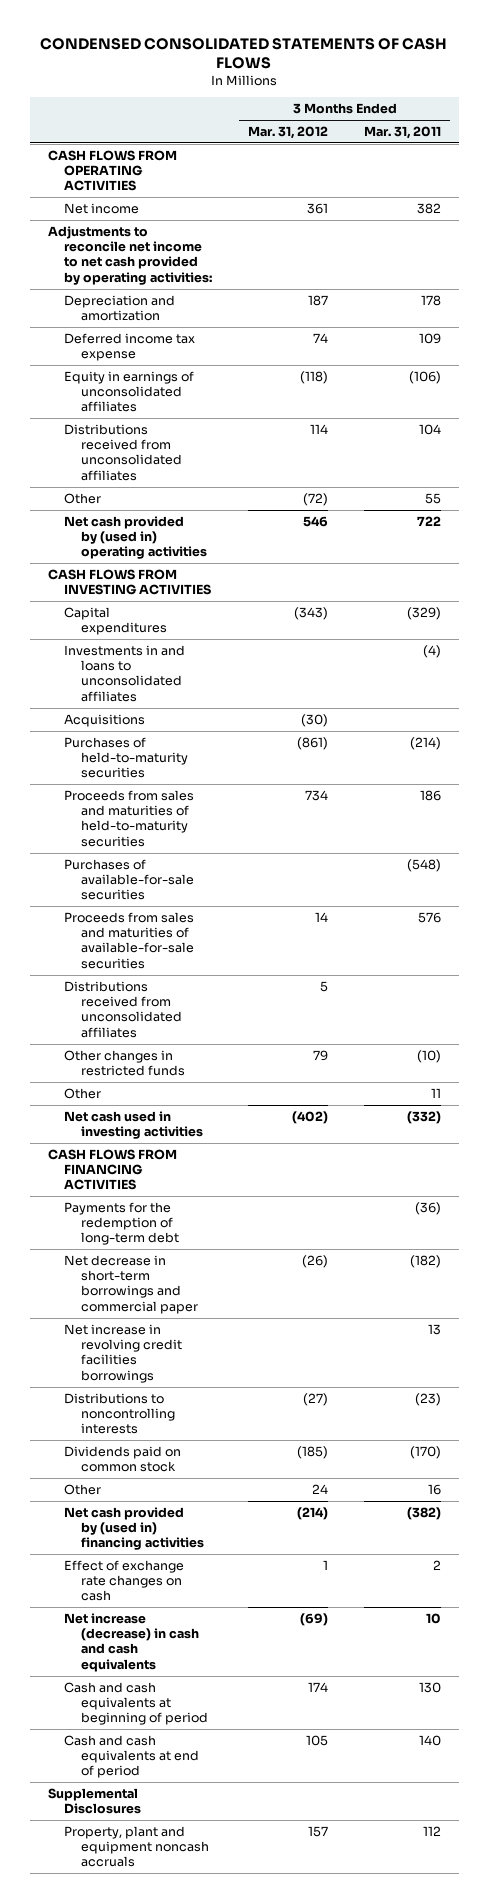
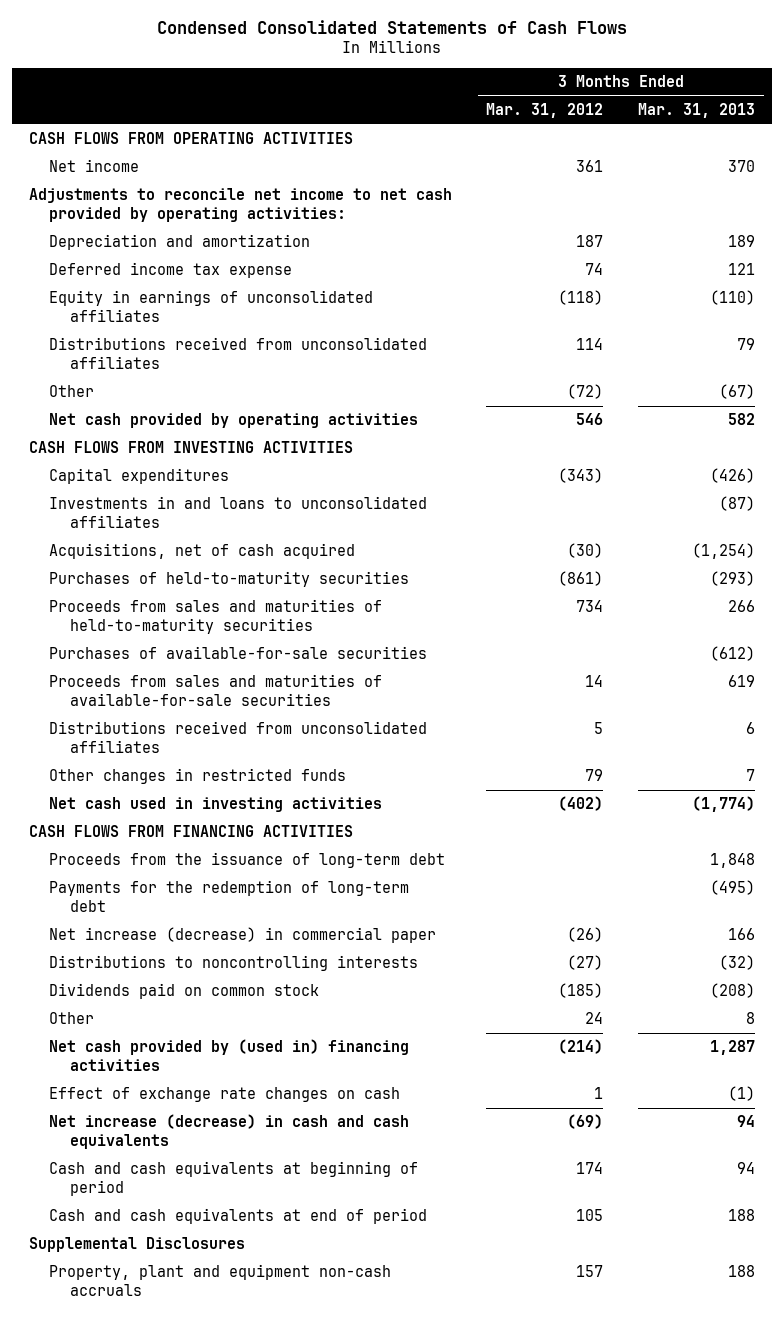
- CONDENSED CONSOLIDATED STATEMENTS OF CASH FLOWS
+ Condensed Consolidated Statements of Cash Flows
- | 3 Months Ended Mar. 31, 2012 | 3 Months Ended Mar. 31, 2011
+ | 3 Months Ended Mar. 31, 2012 | 3 Months Ended Mar. 31, 2013
- Net cash provided by (used in) operating activities | 546 | 722
+ Net cash provided by operating activities | 546 | 582
- Acquisitions | (30) |
+ Acquisitions, net of cash acquired | (30) | (1,254)
- Other | | 11
+ Proceeds from the issuance of long-term debt | | 1,848
- Net decrease in short-term borrowings and commercial paper | (26) | (182)
- Net increase in revolving credit facilities borrowings | | 13
+ Net increase (decrease) in commercial paper | (26) | 166
- Property, plant and equipment noncash accruals | 157 | 112
+ Property, plant and equipment non-cash accruals | 157 | 188

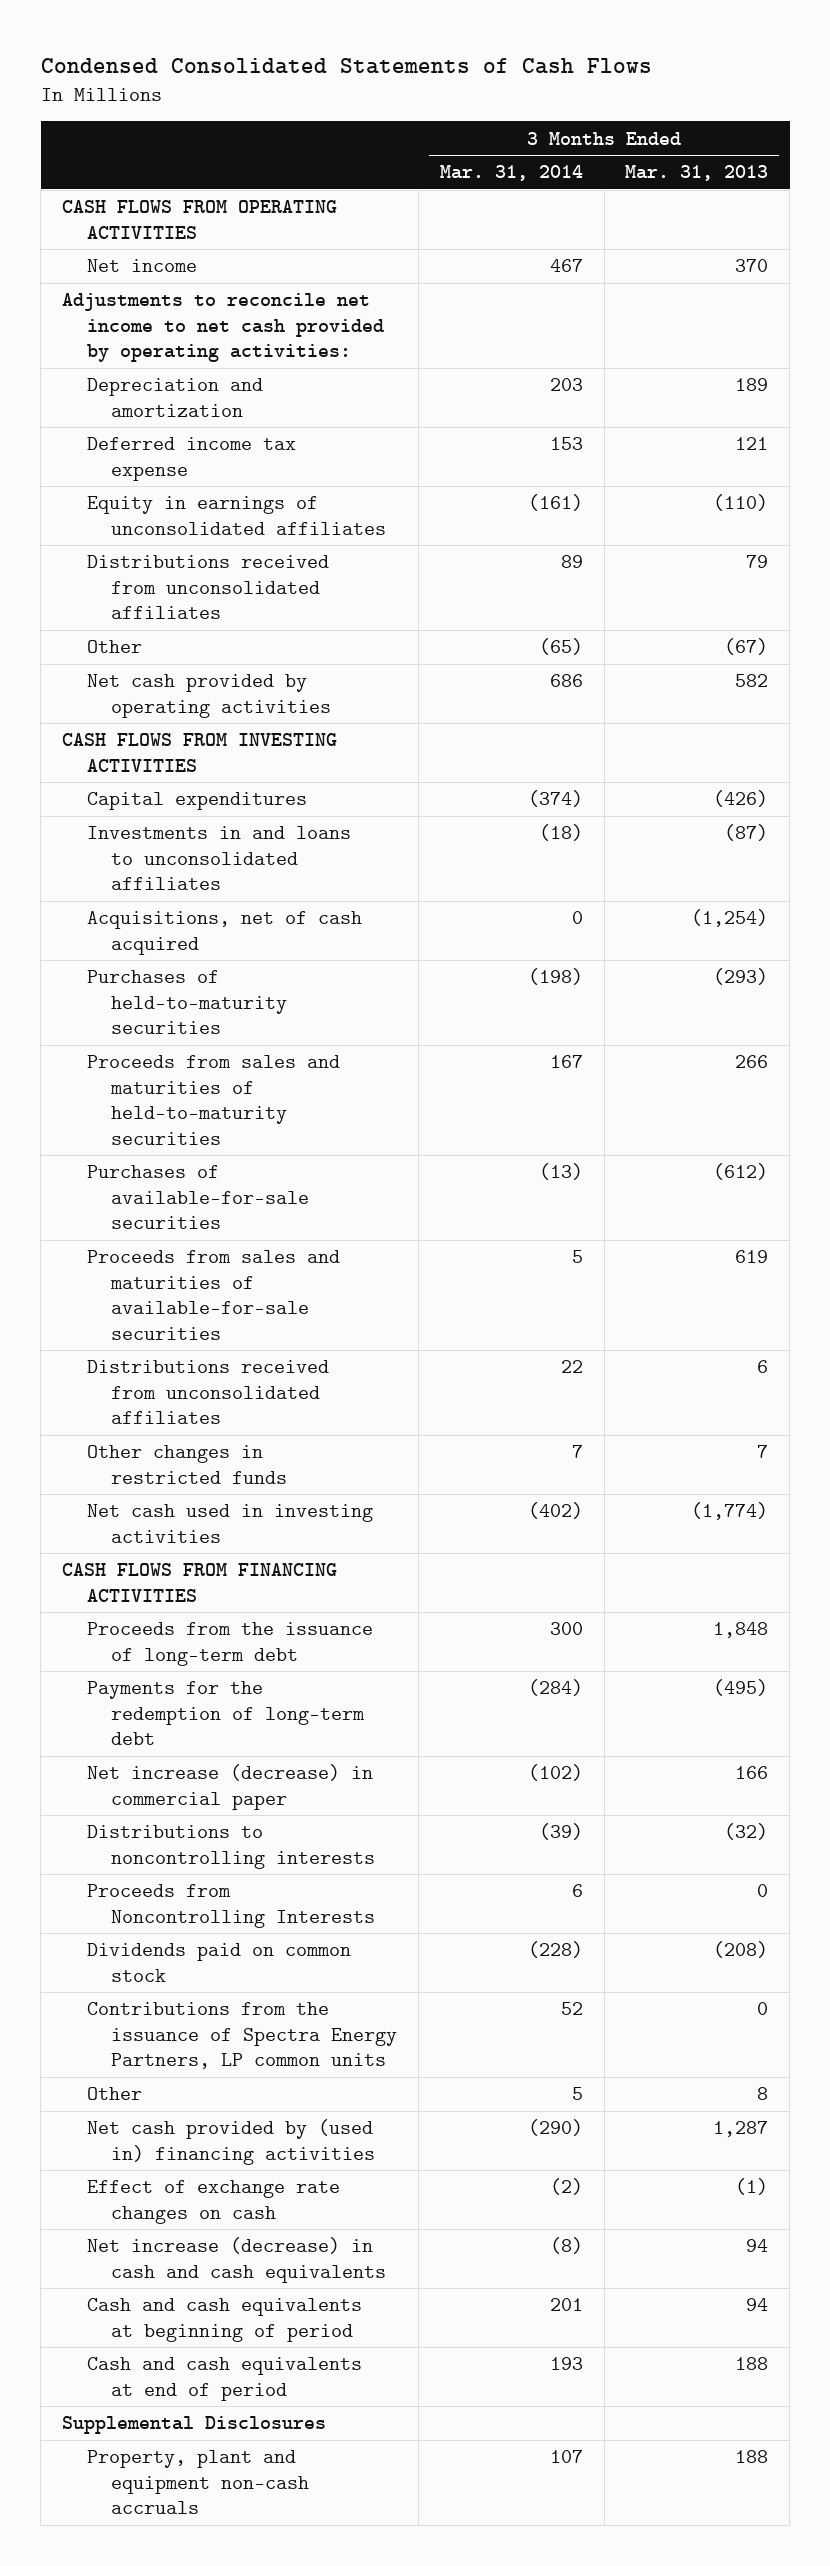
- | 3 Months Ended Mar. 31, 2012 | 3 Months Ended Mar. 31, 2013
+ | 3 Months Ended Mar. 31, 2014 | 3 Months Ended Mar. 31, 2013
+ Proceeds from Noncontrolling Interests | 6 | 0
+ Contributions from the issuance of Spectra Energy Partners, LP common units | 52 | 0

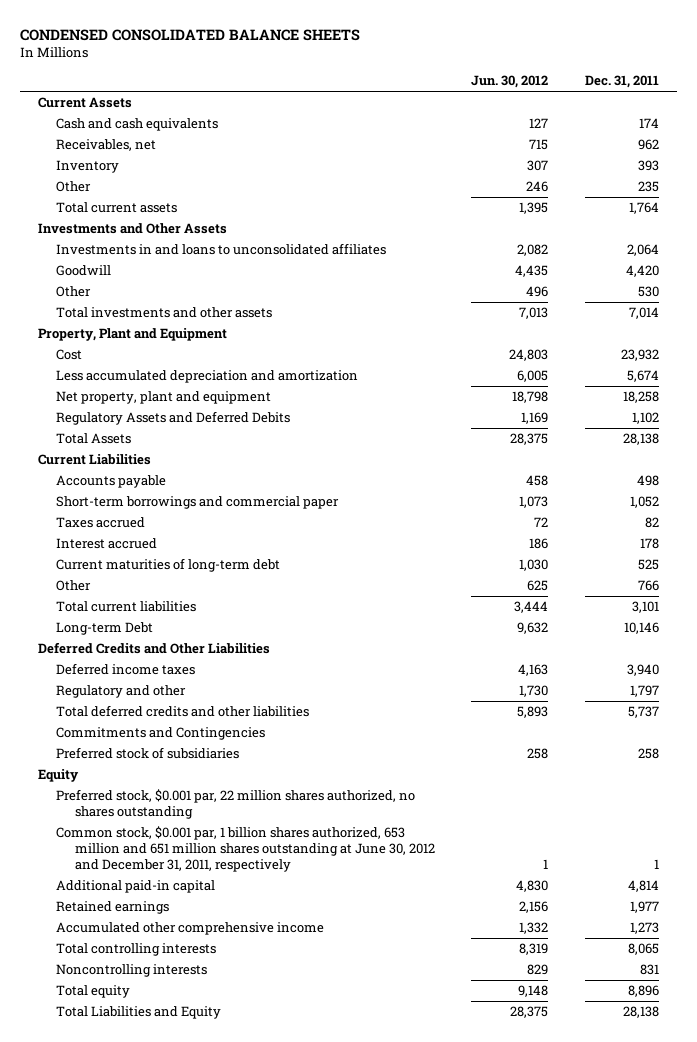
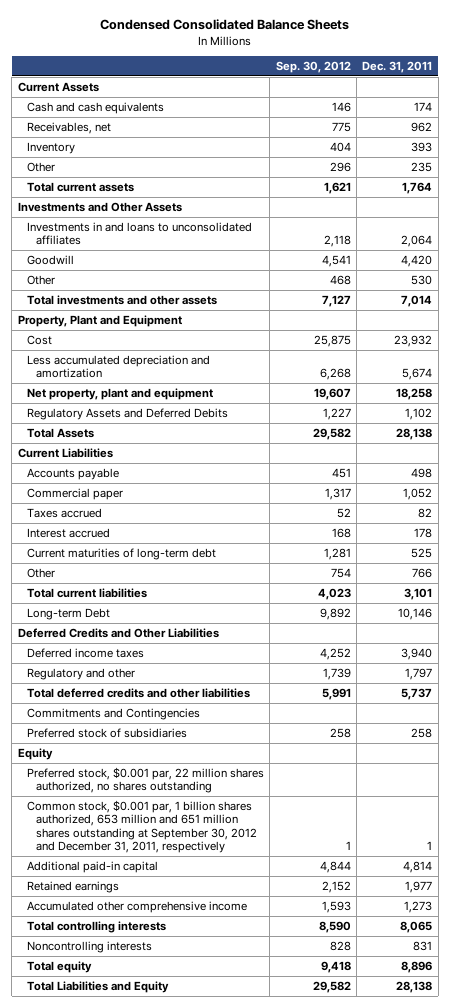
- CONDENSED CONSOLIDATED BALANCE SHEETS
+ Condensed Consolidated Balance Sheets
- | Jun. 30, 2012 | Dec. 31, 2011
+ | Sep. 30, 2012 | Dec. 31, 2011
- Short-term borrowings and commercial paper | 1,073 | 1,052
+ Commercial paper | 1,317 | 1,052
- Common stock, $0.001 par, 1 billion shares authorized, 653 million and 651 million shares outstanding at June 30, 2012 and December 31, 2011, respectively | 1 | 1
+ Common stock, $0.001 par, 1 billion shares authorized, 653 million and 651 million shares outstanding at September 30, 2012 and December 31, 2011, respectively | 1 | 1

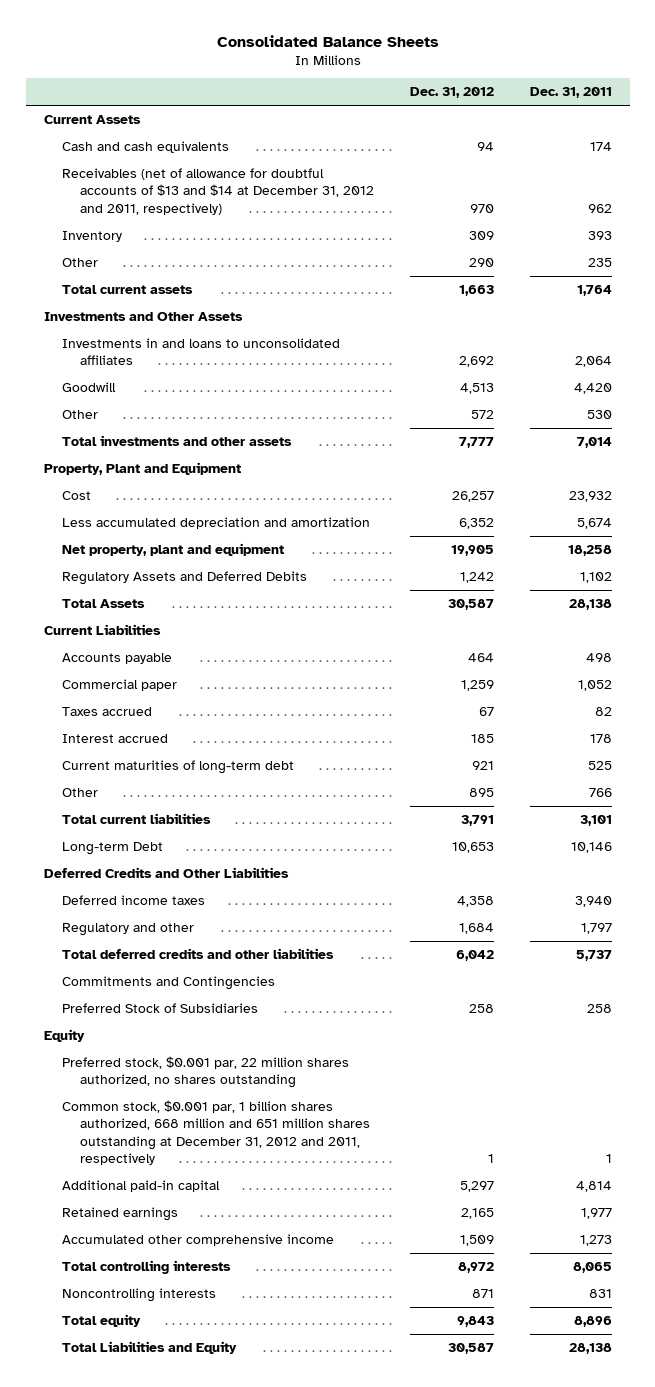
- Condensed Consolidated Balance Sheets
+ Consolidated Balance Sheets
- | Sep. 30, 2012 | Dec. 31, 2011
+ | Dec. 31, 2012 | Dec. 31, 2011
- Receivables, net | 775 | 962
+ Receivables (net of allowance for doubtful accounts of $13 and $14 at December 31, 2012 and 2011, respectively) | 970 | 962
- Preferred stock of subsidiaries | 258 | 258
+ Preferred Stock of Subsidiaries | 258 | 258
- Common stock, $0.001 par, 1 billion shares authorized, 653 million and 651 million shares outstanding at September 30, 2012 and December 31, 2011, respectively | 1 | 1
+ Common stock, $0.001 par, 1 billion shares authorized, 668 million and 651 million shares outstanding at December 31, 2012 and 2011, respectively | 1 | 1

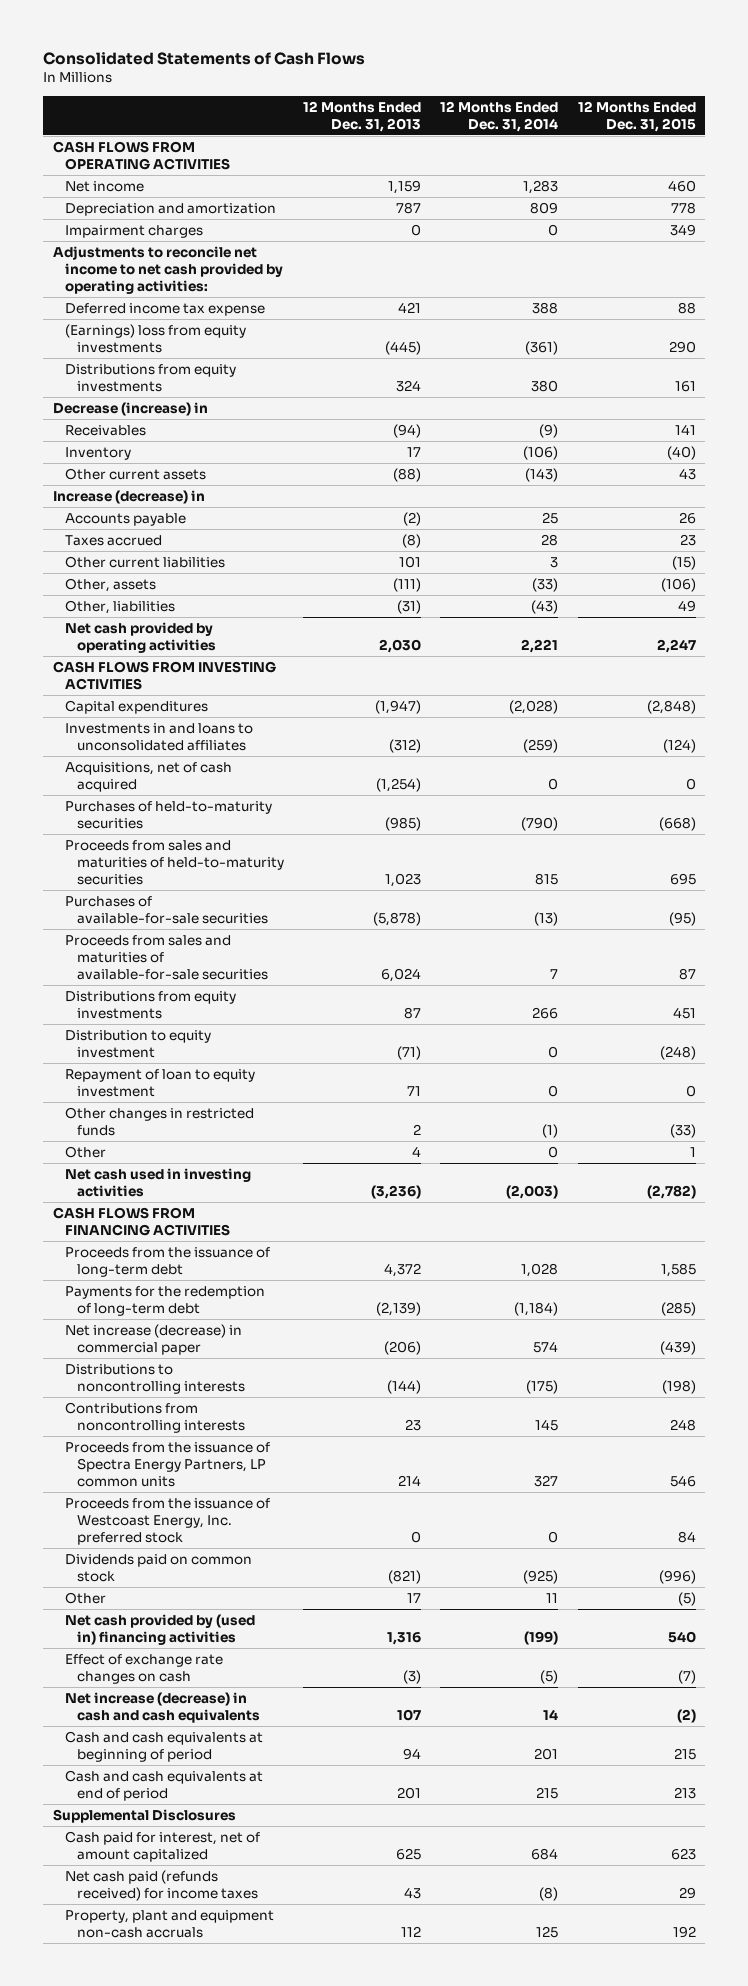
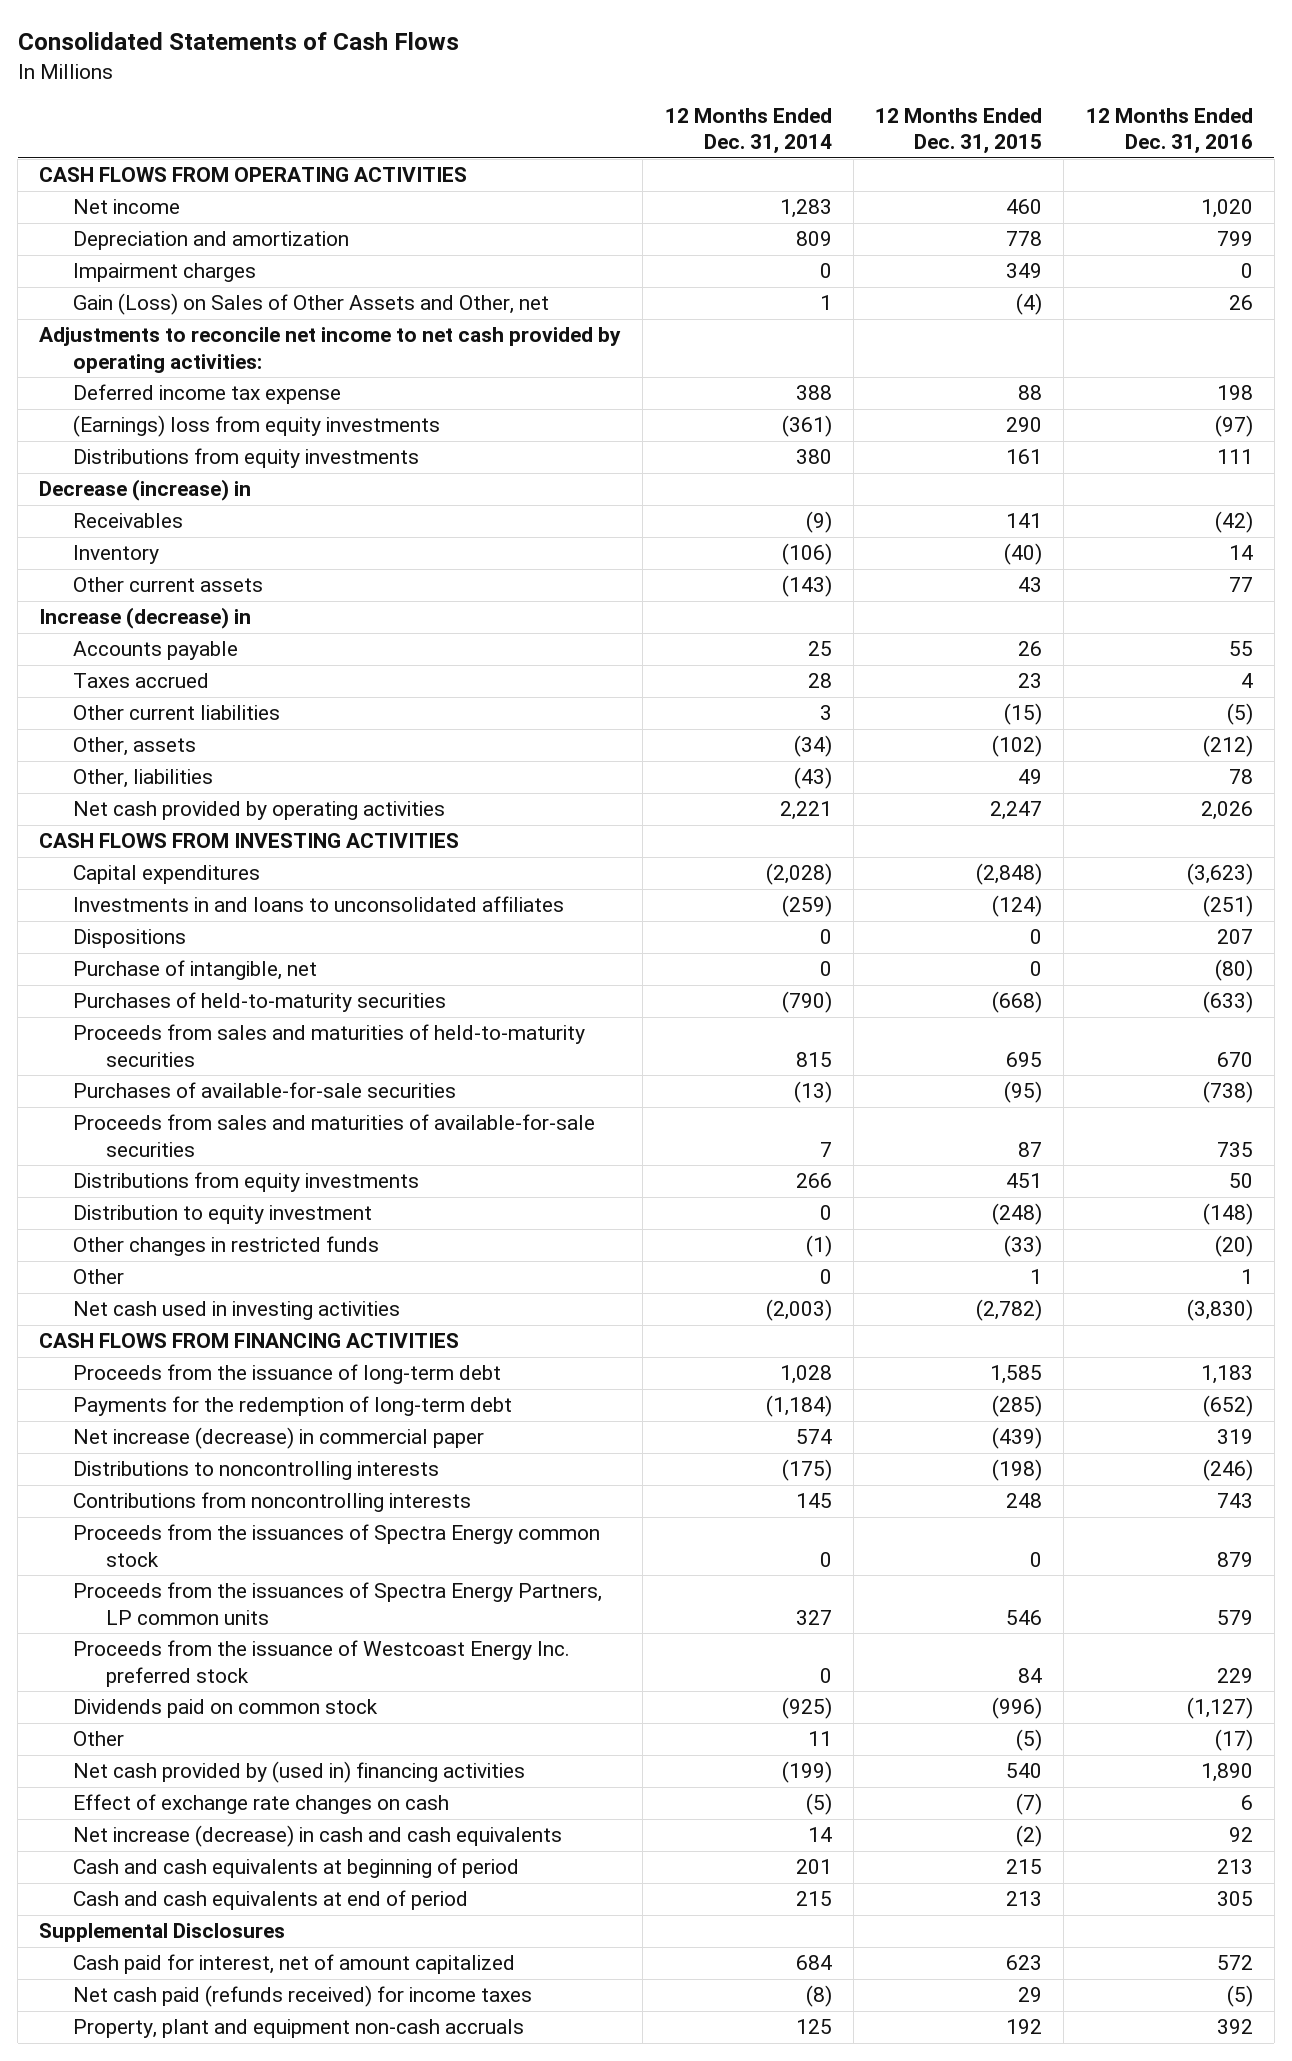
- | 12 Months Ended Dec. 31, 2013 | 12 Months Ended Dec. 31, 2014 | 12 Months Ended Dec. 31, 2015
+ | 12 Months Ended Dec. 31, 2014 | 12 Months Ended Dec. 31, 2015 | 12 Months Ended Dec. 31, 2016
+ Gain (Loss) on Sales of Other Assets and Other, net | 1 | (4) | 26
- Other, assets | (111) | (33) | (106)
+ Other, assets | (34) | (102) | (212)
- Acquisitions, net of cash acquired | (1,254) | 0 | 0
+ Dispositions | 0 | 0 | 207
+ Purchase of intangible, net | 0 | 0 | (80)
- Repayment of loan to equity investment | 71 | 0 | 0
- Proceeds from the issuance of Spectra Energy Partners, LP common units | 214 | 327 | 546
- Proceeds from the issuance of Westcoast Energy, Inc. preferred stock | 0 | 0 | 84
+ Proceeds from the issuances of Spectra Energy common stock | 0 | 0 | 879
+ Proceeds from the issuances of Spectra Energy Partners, LP common units | 327 | 546 | 579
+ Proceeds from the issuance of Westcoast Energy Inc. preferred stock | 0 | 84 | 229

